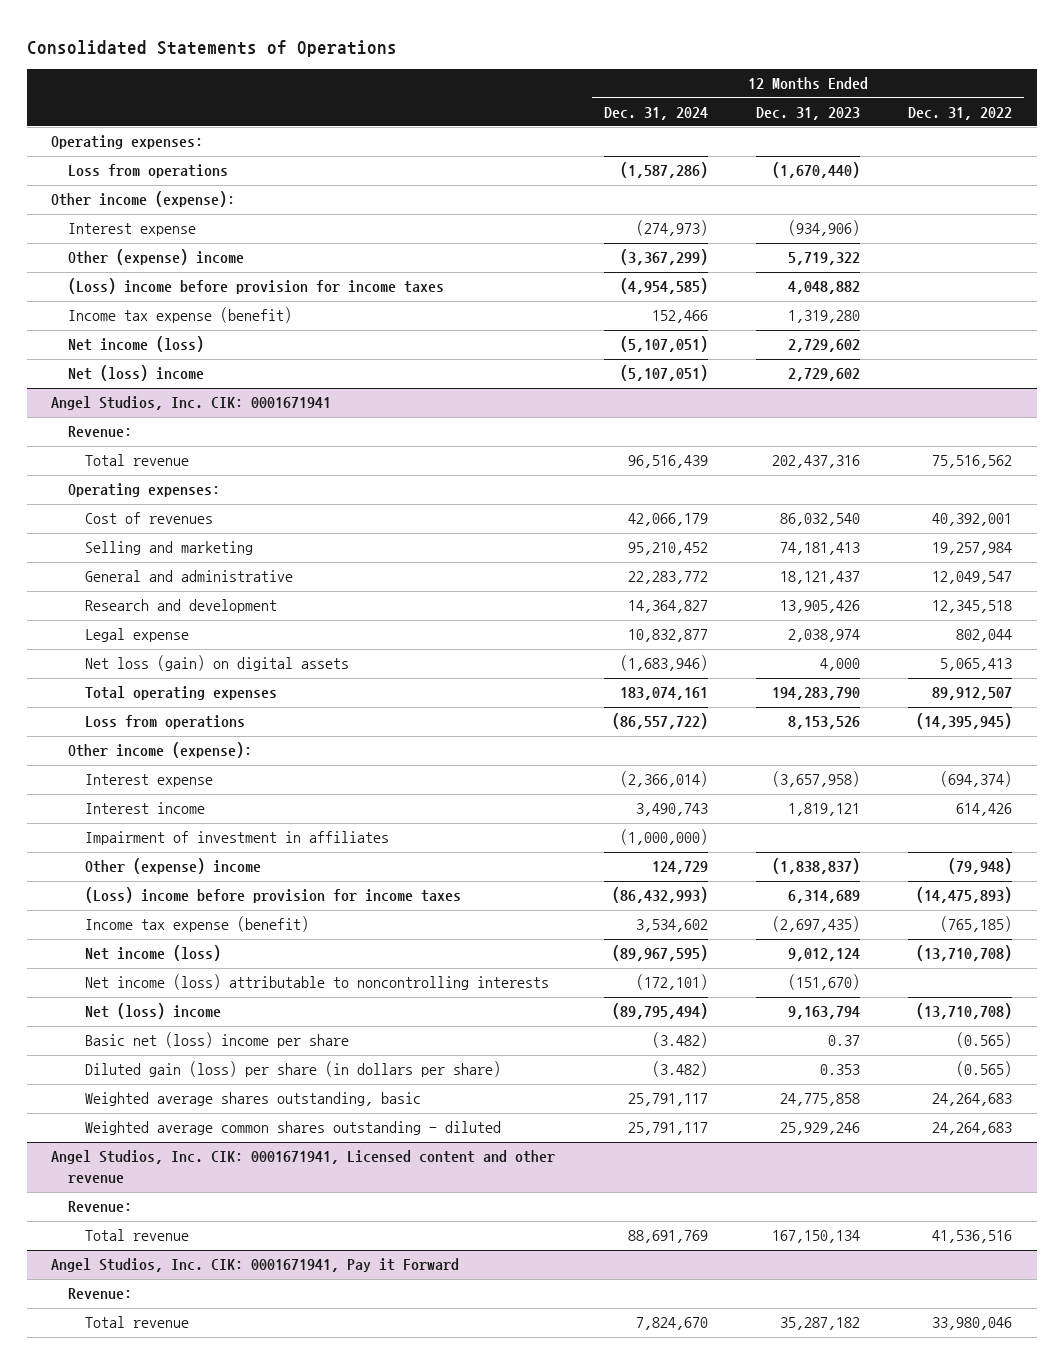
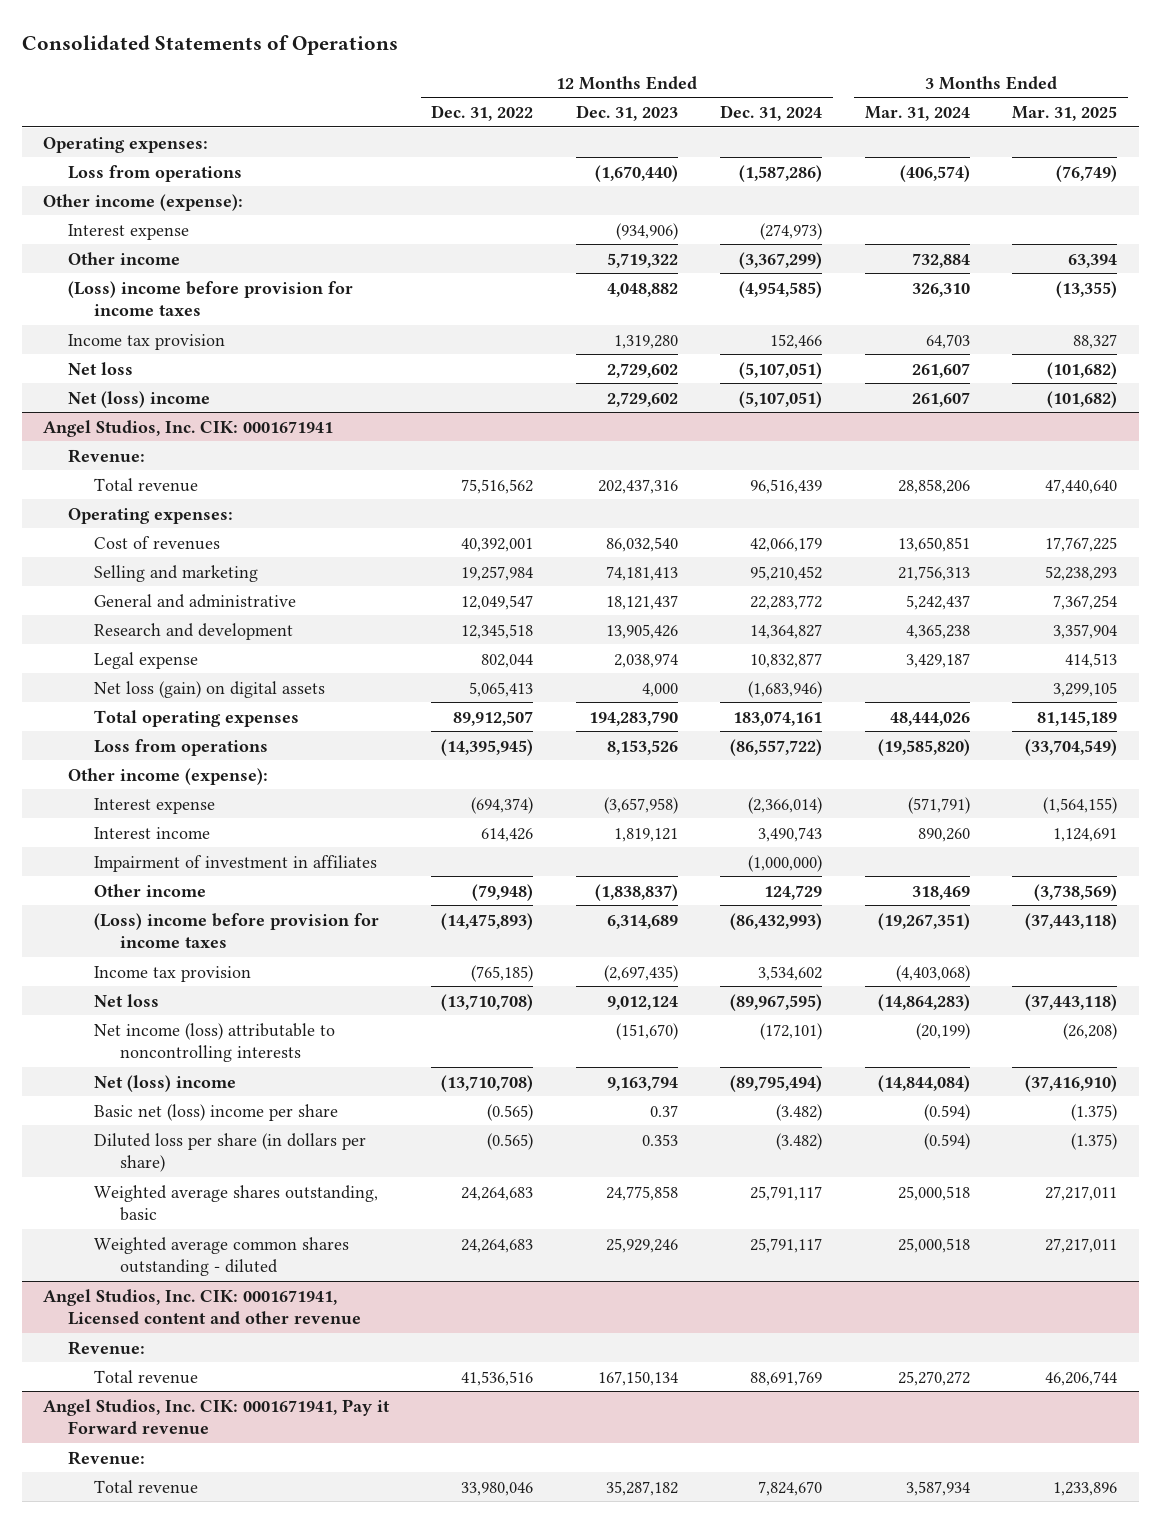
- | 12 Months Ended Dec. 31, 2024 | 12 Months Ended Dec. 31, 2023 | 12 Months Ended Dec. 31, 2022
+ | 12 Months Ended Dec. 31, 2022 | 12 Months Ended Dec. 31, 2023 | 12 Months Ended Dec. 31, 2024 | 3 Months Ended Mar. 31, 2024 | 3 Months Ended Mar. 31, 2025
- Other (expense) income | (3,367,299) | 5,719,322 |
+ Other income | | 5,719,322 | (3,367,299) | 732,884 | 63,394
- Income tax expense (benefit) | 152,466 | 1,319,280 |
- Net income (loss) | (5,107,051) | 2,729,602 |
+ Income tax provision | | 1,319,280 | 152,466 | 64,703 | 88,327
+ Net loss | | 2,729,602 | (5,107,051) | 261,607 | (101,682)
@ Angel Studios, Inc. CIK: 0001671941
- Other (expense) income | 124,729 | (1,838,837) | (79,948)
+ Other income | (79,948) | (1,838,837) | 124,729 | 318,469 | (3,738,569)
- Income tax expense (benefit) | 3,534,602 | (2,697,435) | (765,185)
- Net income (loss) | (89,967,595) | 9,012,124 | (13,710,708)
+ Income tax provision | (765,185) | (2,697,435) | 3,534,602 | (4,403,068) |
+ Net loss | (13,710,708) | 9,012,124 | (89,967,595) | (14,864,283) | (37,443,118)
- Diluted gain (loss) per share (in dollars per share) | (3.482) | 0.353 | (0.565)
+ Diluted loss per share (in dollars per share) | (0.565) | 0.353 | (3.482) | (0.594) | (1.375)
- Angel Studios, Inc. CIK: 0001671941, Pay it Forward
+ Angel Studios, Inc. CIK: 0001671941, Pay it Forward revenue

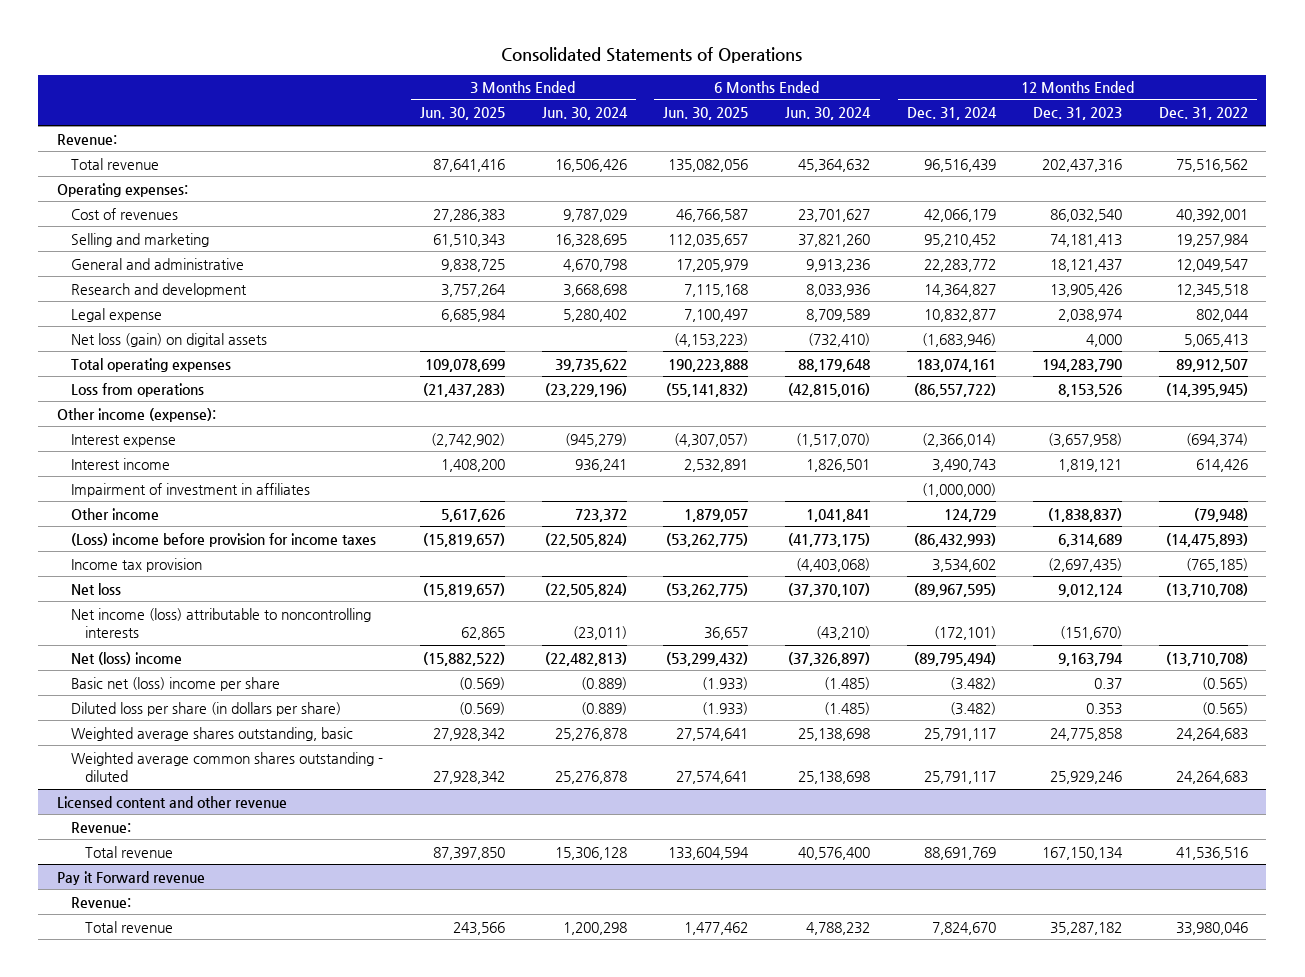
- | 12 Months Ended Dec. 31, 2022 | 12 Months Ended Dec. 31, 2023 | 12 Months Ended Dec. 31, 2024 | 3 Months Ended Mar. 31, 2024 | 3 Months Ended Mar. 31, 2025
+ | 3 Months Ended Jun. 30, 2025 | 3 Months Ended Jun. 30, 2024 | 6 Months Ended Jun. 30, 2025 | 6 Months Ended Jun. 30, 2024 | 12 Months Ended Dec. 31, 2024 | 12 Months Ended Dec. 31, 2023 | 12 Months Ended Dec. 31, 2022
- Operating expenses:
- Loss from operations | | (1,670,440) | (1,587,286) | (406,574) | (76,749)
- Other income (expense):
- Interest expense | | (934,906) | (274,973) | |
- Other income | | 5,719,322 | (3,367,299) | 732,884 | 63,394
- (Loss) income before provision for income taxes | | 4,048,882 | (4,954,585) | 326,310 | (13,355)
- Income tax provision | | 1,319,280 | 152,466 | 64,703 | 88,327
- Net loss | | 2,729,602 | (5,107,051) | 261,607 | (101,682)
- Net (loss) income | | 2,729,602 | (5,107,051) | 261,607 | (101,682)
- Angel Studios, Inc. CIK: 0001671941
- Angel Studios, Inc. CIK: 0001671941, Licensed content and other revenue
+ Licensed content and other revenue
- Angel Studios, Inc. CIK: 0001671941, Pay it Forward revenue
+ Pay it Forward revenue

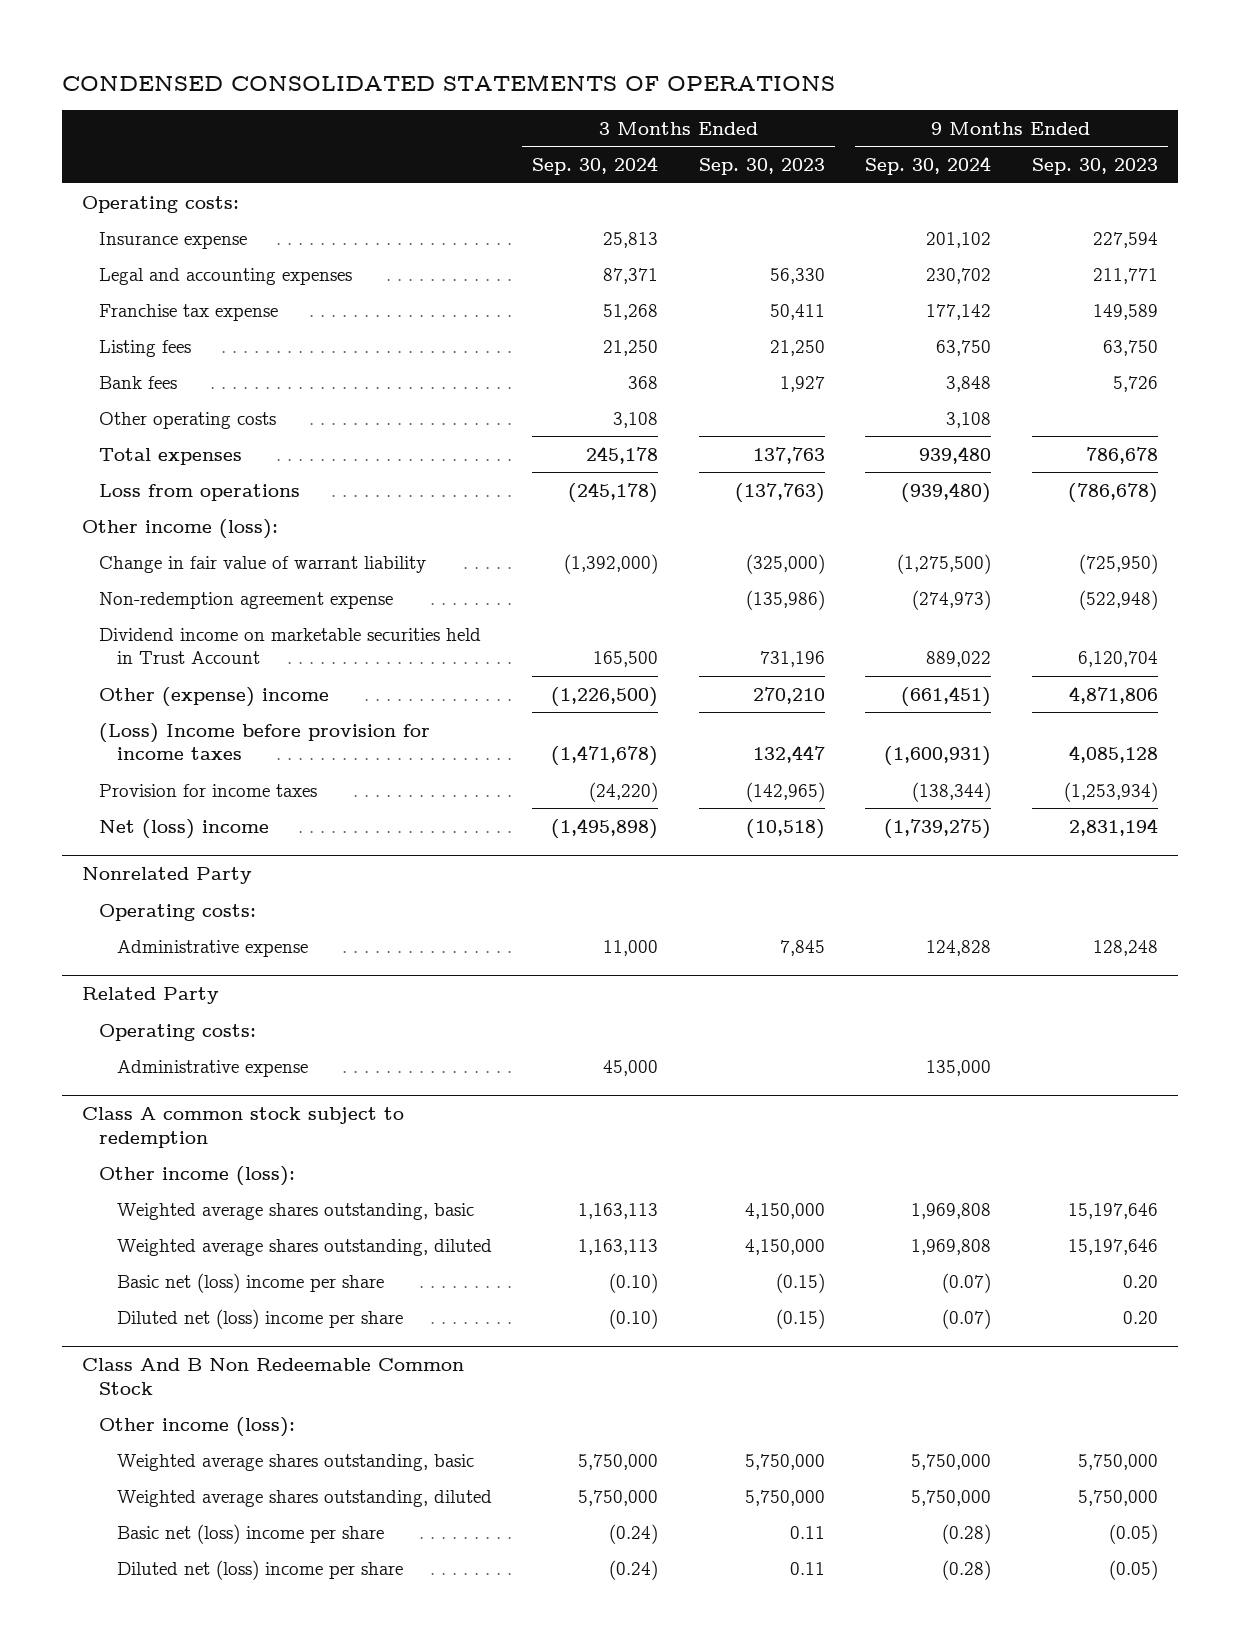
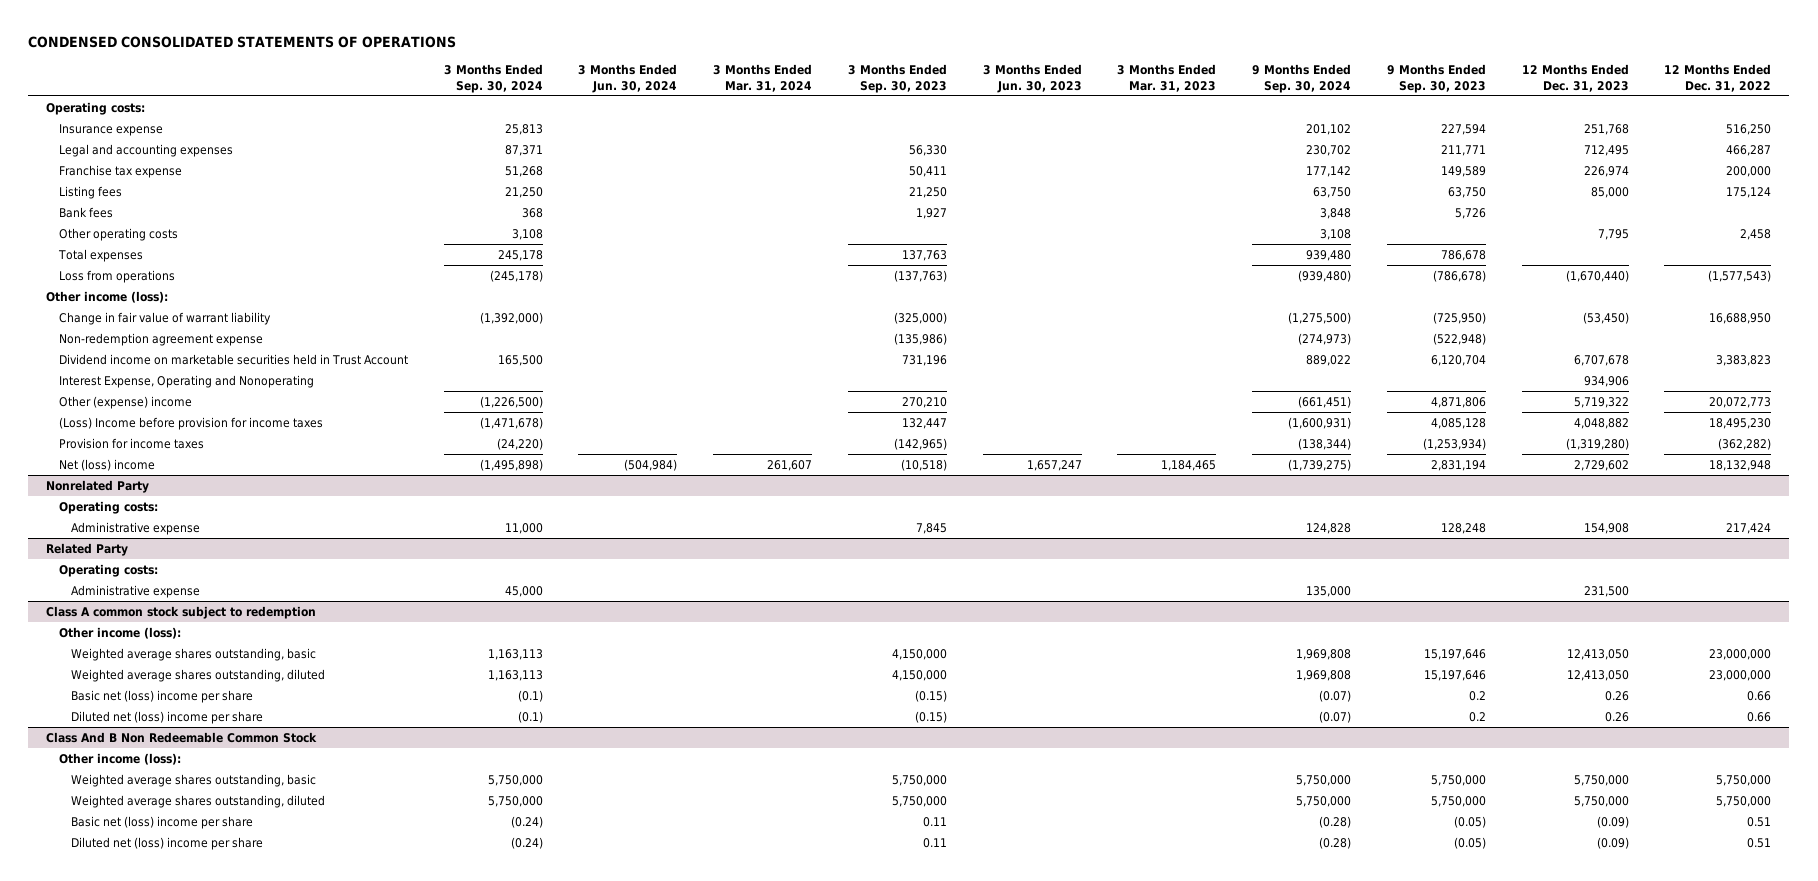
- | 3 Months Ended Sep. 30, 2024 | 3 Months Ended Sep. 30, 2023 | 9 Months Ended Sep. 30, 2024 | 9 Months Ended Sep. 30, 2023
+ | 3 Months Ended Sep. 30, 2024 | 3 Months Ended Jun. 30, 2024 | 3 Months Ended Mar. 31, 2024 | 3 Months Ended Sep. 30, 2023 | 3 Months Ended Jun. 30, 2023 | 3 Months Ended Mar. 31, 2023 | 9 Months Ended Sep. 30, 2024 | 9 Months Ended Sep. 30, 2023 | 12 Months Ended Dec. 31, 2023 | 12 Months Ended Dec. 31, 2022
+ Interest Expense, Operating and Nonoperating | | | | | | | | | 934,906 |
@ Class A common stock subject to redemption
- Basic net (loss) income per share | (0.10) | (0.15) | (0.07) | 0.20
- Diluted net (loss) income per share | (0.10) | (0.15) | (0.07) | 0.20
+ Basic net (loss) income per share | (0.1) | | | (0.15) | | | (0.07) | 0.2 | 0.26 | 0.66
+ Diluted net (loss) income per share | (0.1) | | | (0.15) | | | (0.07) | 0.2 | 0.26 | 0.66

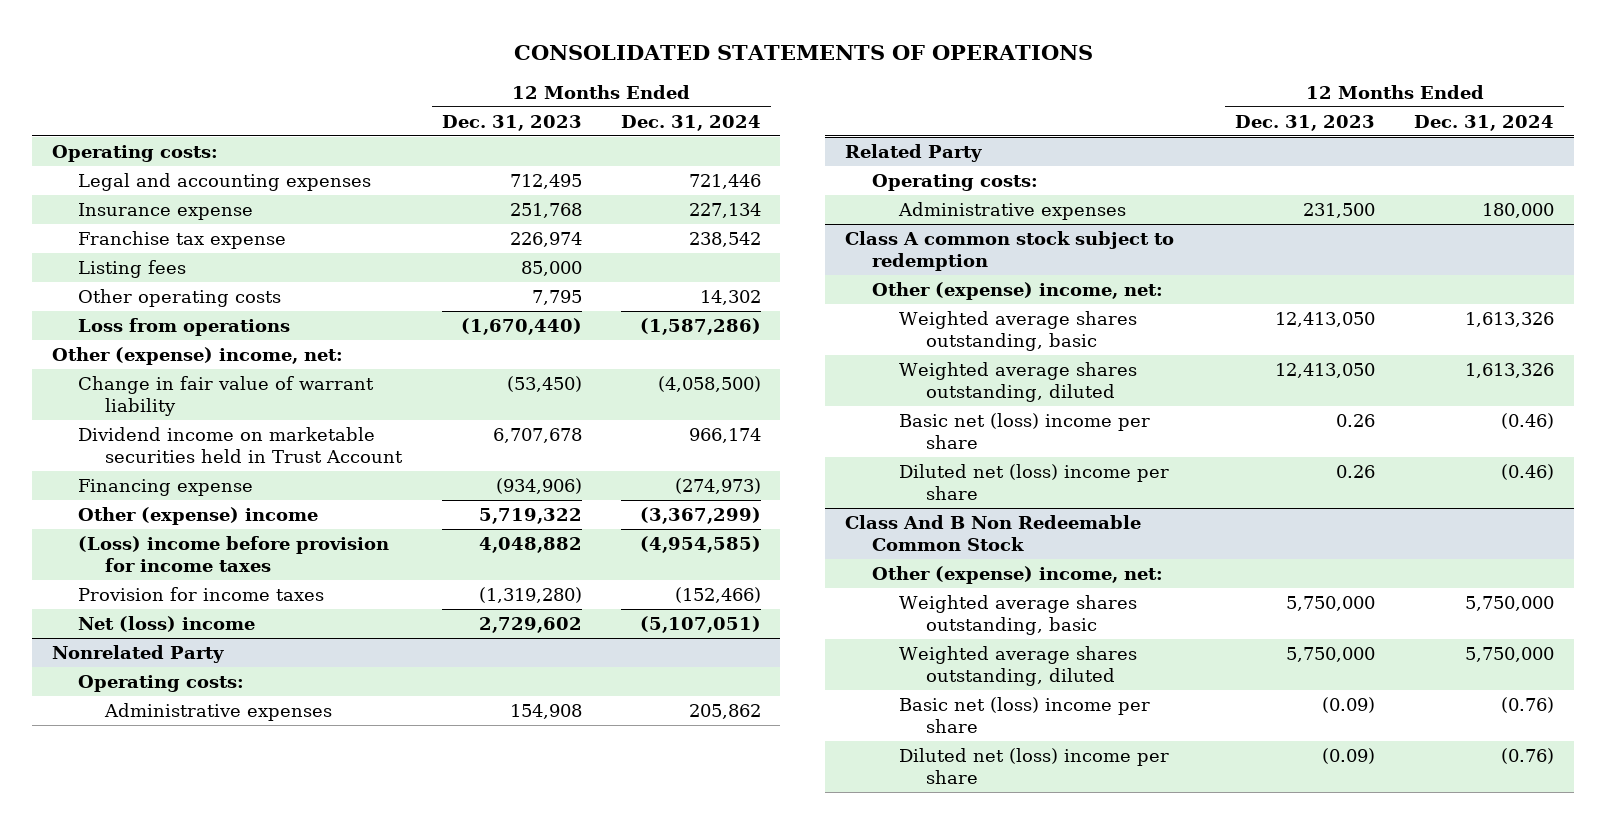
- CONDENSED CONSOLIDATED STATEMENTS OF OPERATIONS
+ CONSOLIDATED STATEMENTS OF OPERATIONS
- | 3 Months Ended Sep. 30, 2024 | 3 Months Ended Jun. 30, 2024 | 3 Months Ended Mar. 31, 2024 | 3 Months Ended Sep. 30, 2023 | 3 Months Ended Jun. 30, 2023 | 3 Months Ended Mar. 31, 2023 | 9 Months Ended Sep. 30, 2024 | 9 Months Ended Sep. 30, 2023 | 12 Months Ended Dec. 31, 2023 | 12 Months Ended Dec. 31, 2022
+ | 12 Months Ended Dec. 31, 2023 | 12 Months Ended Dec. 31, 2024
moved down: Insurance expense | 251,768 | 227,134
- Bank fees | 368 | | | 1,927 | | | 3,848 | 5,726 | |
- Total expenses | 245,178 | | | 137,763 | | | 939,480 | 786,678 | |
- Other income (loss):
+ Other (expense) income, net:
- Non-redemption agreement expense | | | | (135,986) | | | (274,973) | (522,948) | |
- Interest Expense, Operating and Nonoperating | | | | | | | | | 934,906 |
+ Financing expense | (934,906) | (274,973)
- (Loss) Income before provision for income taxes | (1,471,678) | | | 132,447 | | | (1,600,931) | 4,085,128 | 4,048,882 | 18,495,230
+ (Loss) income before provision for income taxes | 4,048,882 | (4,954,585)
@ Nonrelated Party
- Administrative expense | 11,000 | | | 7,845 | | | 124,828 | 128,248 | 154,908 | 217,424
+ Administrative expenses | 154,908 | 205,862
@ Related Party
- Administrative expense | 45,000 | | | | | | 135,000 | | 231,500 |
+ Administrative expenses | 231,500 | 180,000
@ Class A common stock subject to redemption
- Other income (loss):
+ Other (expense) income, net:
@ Class And B Non Redeemable Common Stock
- Other income (loss):
+ Other (expense) income, net:

